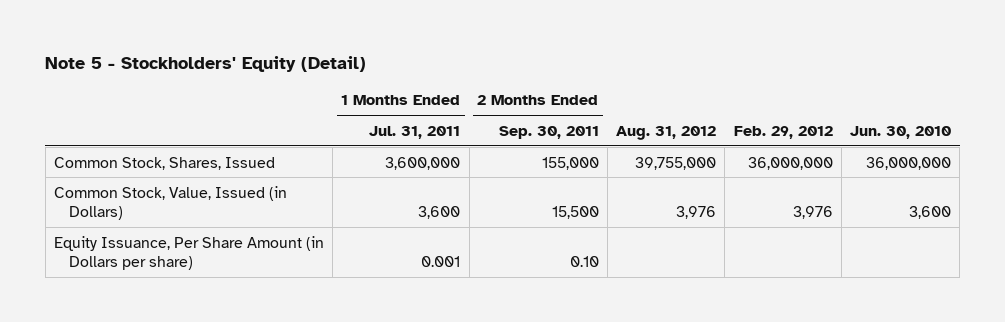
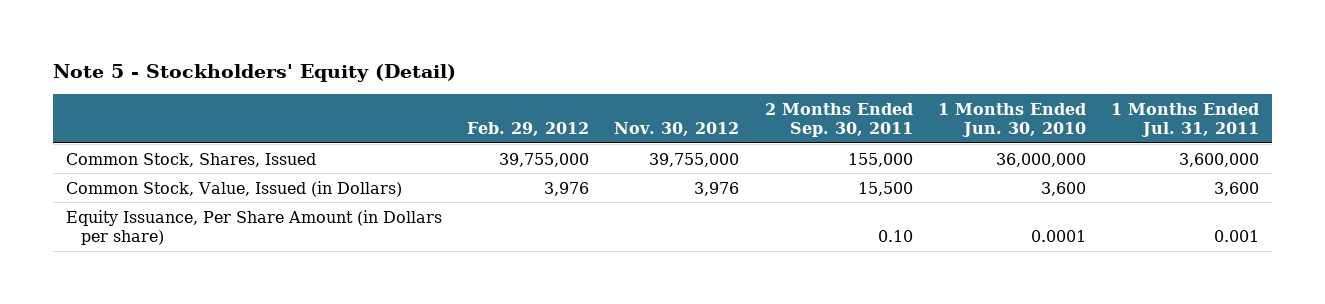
- | 1 Months Ended Jul. 31, 2011 | 2 Months Ended Sep. 30, 2011 | Aug. 31, 2012 | Feb. 29, 2012 | Jun. 30, 2010
+ | Feb. 29, 2012 | Nov. 30, 2012 | 2 Months Ended Sep. 30, 2011 | 1 Months Ended Jun. 30, 2010 | 1 Months Ended Jul. 31, 2011
- Common Stock, Shares, Issued | 3,600,000 | 155,000 | 39,755,000 | 36,000,000 | 36,000,000
+ Common Stock, Shares, Issued | 39,755,000 | 39,755,000 | 155,000 | 36,000,000 | 3,600,000

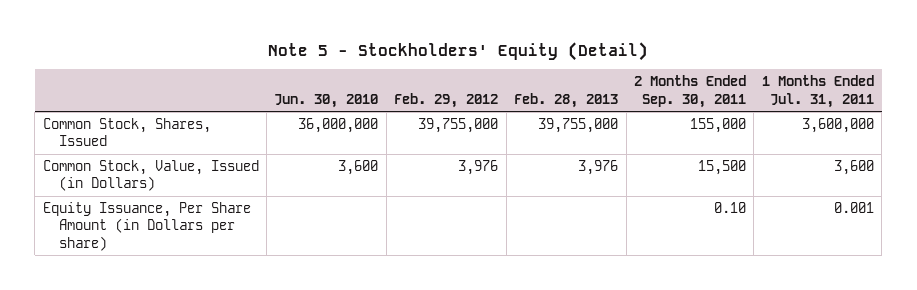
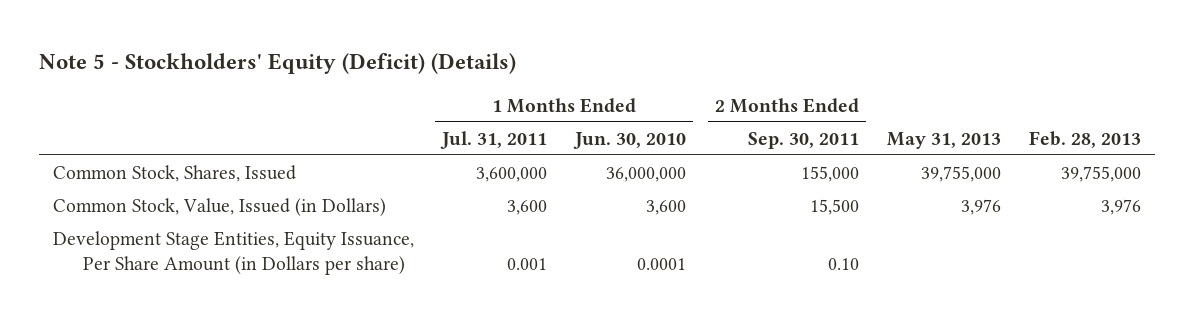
- Note 5 - Stockholders' Equity (Detail)
+ Note 5 - Stockholders' Equity (Deficit) (Details)
- | Jun. 30, 2010 | Feb. 29, 2012 | Feb. 28, 2013 | 2 Months Ended Sep. 30, 2011 | 1 Months Ended Jul. 31, 2011
+ | 1 Months Ended Jul. 31, 2011 | 1 Months Ended Jun. 30, 2010 | 2 Months Ended Sep. 30, 2011 | May 31, 2013 | Feb. 28, 2013
- Equity Issuance, Per Share Amount (in Dollars per share) | | | | 0.10 | 0.001
+ Development Stage Entities, Equity Issuance, Per Share Amount (in Dollars per share) | 0.001 | 0.0001 | 0.10 | |

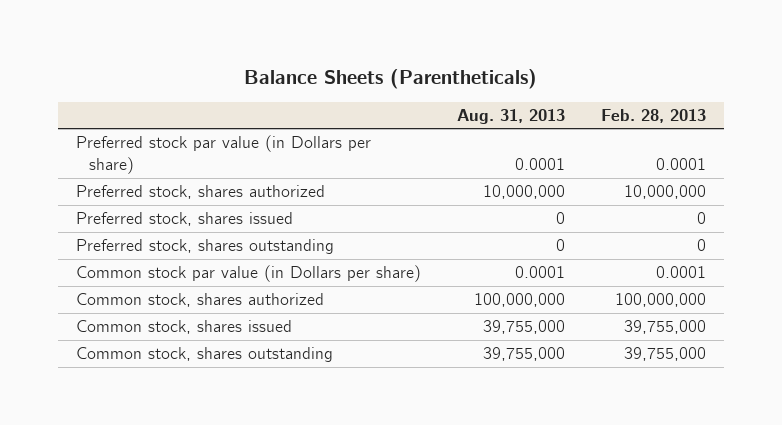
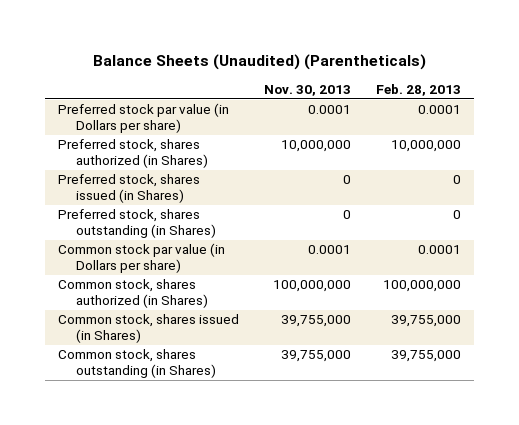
- Balance Sheets (Parentheticals)
+ Balance Sheets (Unaudited) (Parentheticals)
- | Aug. 31, 2013 | Feb. 28, 2013
+ | Nov. 30, 2013 | Feb. 28, 2013
- Preferred stock, shares authorized | 10,000,000 | 10,000,000
- Preferred stock, shares issued | 0 | 0
- Preferred stock, shares outstanding | 0 | 0
+ Preferred stock, shares authorized (in Shares) | 10,000,000 | 10,000,000
+ Preferred stock, shares issued (in Shares) | 0 | 0
+ Preferred stock, shares outstanding (in Shares) | 0 | 0
- Common stock, shares authorized | 100,000,000 | 100,000,000
- Common stock, shares issued | 39,755,000 | 39,755,000
- Common stock, shares outstanding | 39,755,000 | 39,755,000
+ Common stock, shares authorized (in Shares) | 100,000,000 | 100,000,000
+ Common stock, shares issued (in Shares) | 39,755,000 | 39,755,000
+ Common stock, shares outstanding (in Shares) | 39,755,000 | 39,755,000

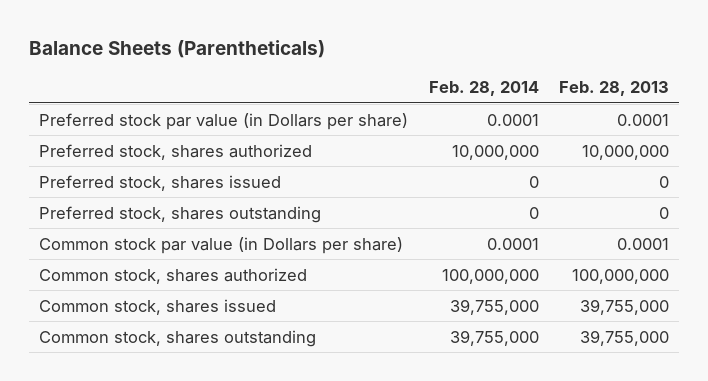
- Balance Sheets (Unaudited) (Parentheticals)
+ Balance Sheets (Parentheticals)
- | Nov. 30, 2013 | Feb. 28, 2013
+ | Feb. 28, 2014 | Feb. 28, 2013
- Preferred stock, shares authorized (in Shares) | 10,000,000 | 10,000,000
- Preferred stock, shares issued (in Shares) | 0 | 0
- Preferred stock, shares outstanding (in Shares) | 0 | 0
+ Preferred stock, shares authorized | 10,000,000 | 10,000,000
+ Preferred stock, shares issued | 0 | 0
+ Preferred stock, shares outstanding | 0 | 0
- Common stock, shares authorized (in Shares) | 100,000,000 | 100,000,000
- Common stock, shares issued (in Shares) | 39,755,000 | 39,755,000
- Common stock, shares outstanding (in Shares) | 39,755,000 | 39,755,000
+ Common stock, shares authorized | 100,000,000 | 100,000,000
+ Common stock, shares issued | 39,755,000 | 39,755,000
+ Common stock, shares outstanding | 39,755,000 | 39,755,000

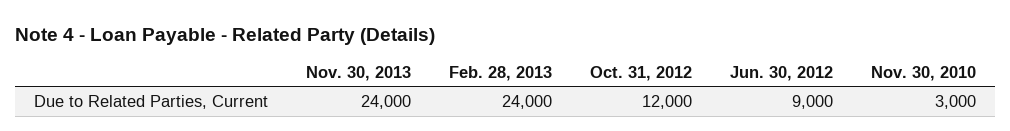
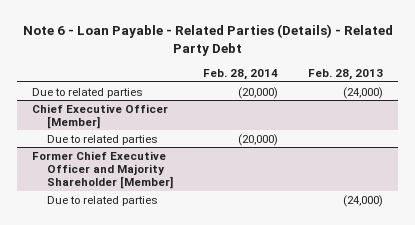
- Note 4 - Loan Payable - Related Party (Details)
+ Note 6 - Loan Payable - Related Parties (Details) - Related Party Debt
- | Nov. 30, 2013 | Feb. 28, 2013 | Oct. 31, 2012 | Jun. 30, 2012 | Nov. 30, 2010
+ | Feb. 28, 2014 | Feb. 28, 2013
- Due to Related Parties, Current | 24,000 | 24,000 | 12,000 | 9,000 | 3,000
+ Due to related parties | (20,000) | (24,000)
+ Chief Executive Officer [Member]
+ Due to related parties | (20,000) |
+ Former Chief Executive Officer and Majority Shareholder [Member]
+ Due to related parties | | (24,000)

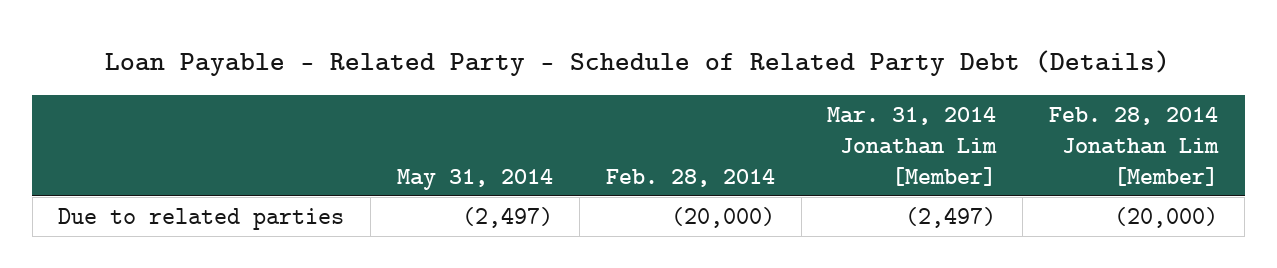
- Note 6 - Loan Payable - Related Parties (Details) - Related Party Debt
+ Loan Payable - Related Party - Schedule of Related Party Debt (Details)
- | Feb. 28, 2014 | Feb. 28, 2013
+ | May 31, 2014 | Feb. 28, 2014 | Mar. 31, 2014 Jonathan Lim [Member] | Feb. 28, 2014 Jonathan Lim [Member]
- Chief Executive Officer [Member]
- Due to related parties | (20,000) |
- Former Chief Executive Officer and Majority Shareholder [Member]
- Due to related parties | | (24,000)

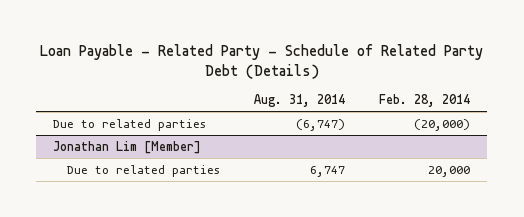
- | May 31, 2014 | Feb. 28, 2014 | Mar. 31, 2014 Jonathan Lim [Member] | Feb. 28, 2014 Jonathan Lim [Member]
+ | Aug. 31, 2014 | Feb. 28, 2014
+ Jonathan Lim [Member]
+ Due to related parties | 6,747 | 20,000

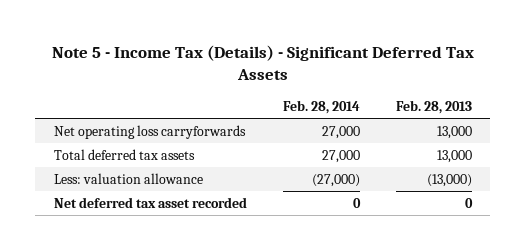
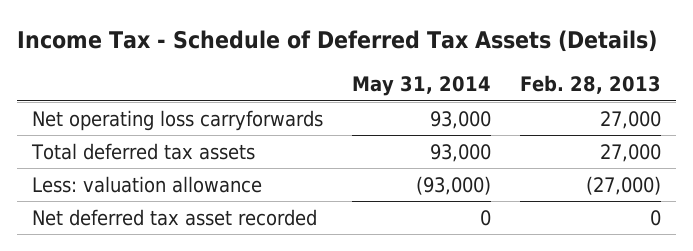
- Note 5 - Income Tax (Details) - Significant Deferred Tax Assets
+ Income Tax - Schedule of Deferred Tax Assets (Details)
- | Feb. 28, 2014 | Feb. 28, 2013
+ | May 31, 2014 | Feb. 28, 2013
- Net operating loss carryforwards | 27,000 | 13,000
- Total deferred tax assets | 27,000 | 13,000
- Less: valuation allowance | (27,000) | (13,000)
+ Net operating loss carryforwards | 93,000 | 27,000
+ Total deferred tax assets | 93,000 | 27,000
+ Less: valuation allowance | (93,000) | (27,000)

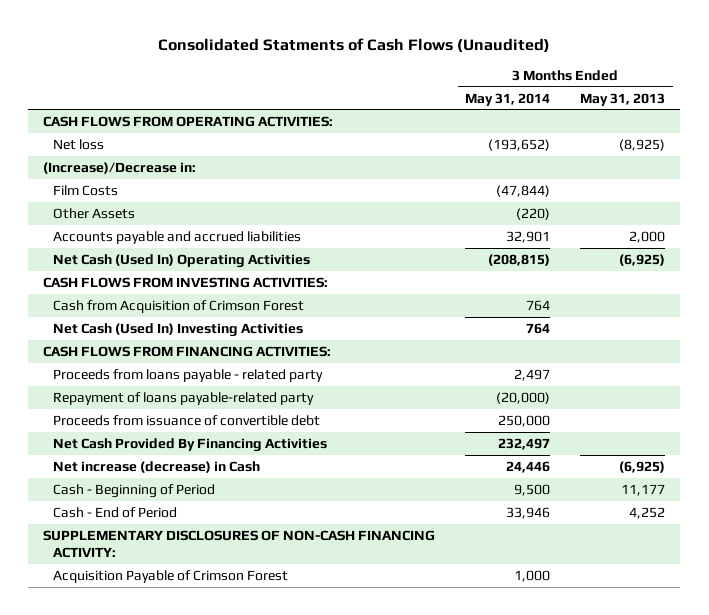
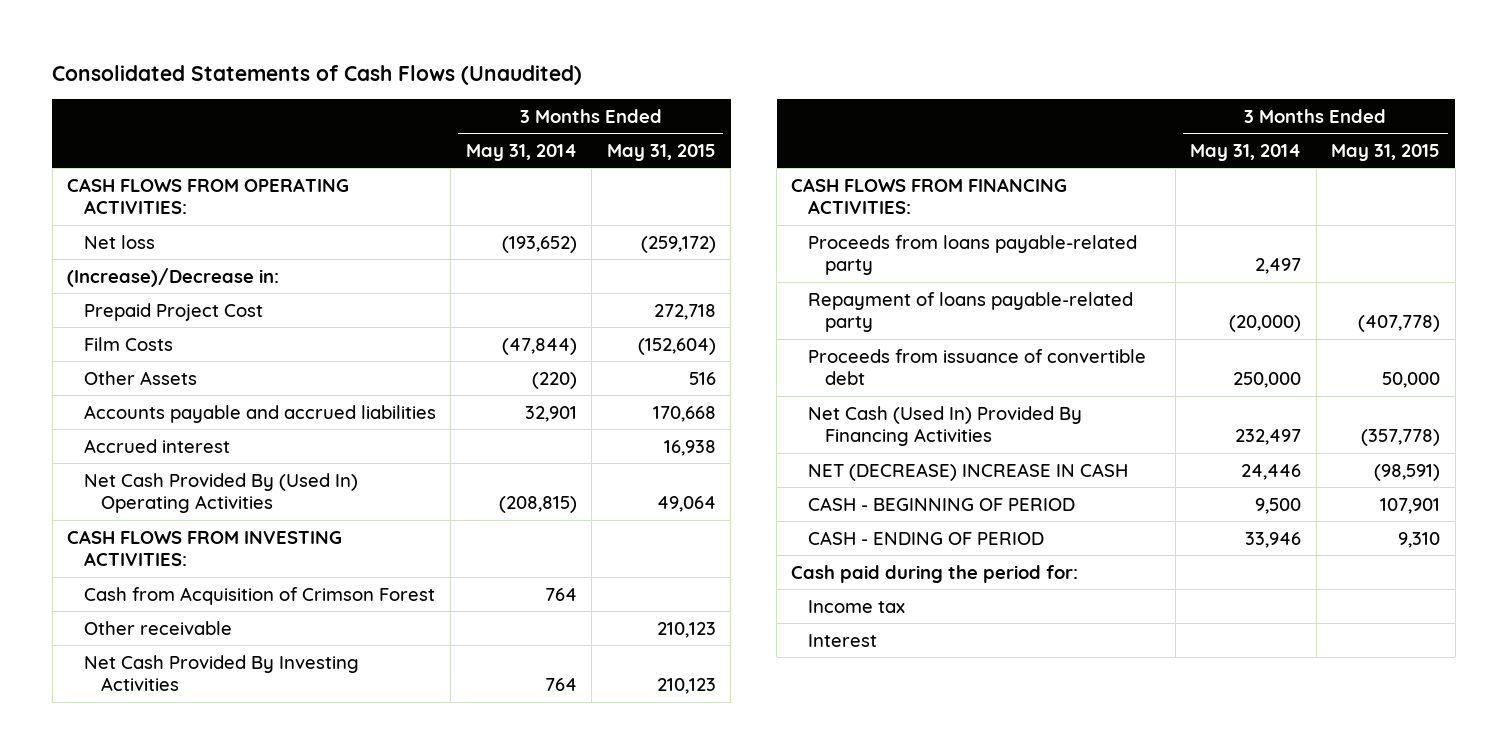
- Consolidated Statments of Cash Flows (Unaudited)
+ Consolidated Statements of Cash Flows (Unaudited)
- | 3 Months Ended May 31, 2014 | 3 Months Ended May 31, 2013
+ | 3 Months Ended May 31, 2014 | 3 Months Ended May 31, 2015
+ Prepaid Project Cost | | 272,718
- Net Cash (Used In) Operating Activities | (208,815) | (6,925)
+ Accrued interest | | 16,938
+ Net Cash Provided By (Used In) Operating Activities | (208,815) | 49,064
- Net Cash (Used In) Investing Activities | 764 |
+ Other receivable | | 210,123
+ Net Cash Provided By Investing Activities | 764 | 210,123
- Proceeds from loans payable - related party | 2,497 |
+ Proceeds from loans payable-related party | 2,497 |
- Net Cash Provided By Financing Activities | 232,497 |
- Net increase (decrease) in Cash | 24,446 | (6,925)
- Cash - Beginning of Period | 9,500 | 11,177
- Cash - End of Period | 33,946 | 4,252
- SUPPLEMENTARY DISCLOSURES OF NON-CASH FINANCING ACTIVITY:
- Acquisition Payable of Crimson Forest | 1,000 |
+ Net Cash (Used In) Provided By Financing Activities | 232,497 | (357,778)
+ NET (DECREASE) INCREASE IN CASH | 24,446 | (98,591)
+ CASH - BEGINNING OF PERIOD | 9,500 | 107,901
+ CASH - ENDING OF PERIOD | 33,946 | 9,310
+ Cash paid during the period for:
+ Income tax
+ Interest

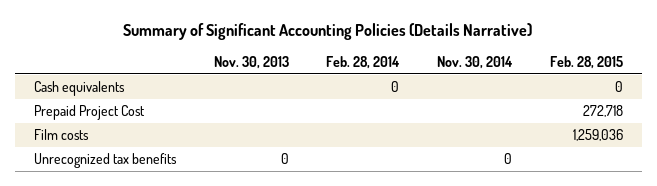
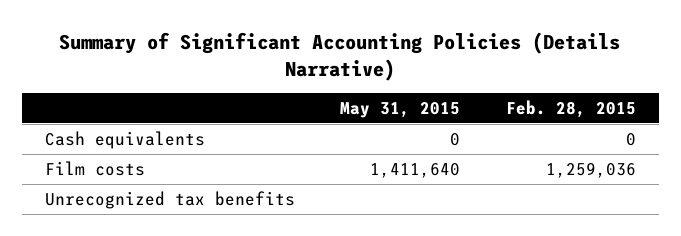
- | Nov. 30, 2013 | Feb. 28, 2014 | Nov. 30, 2014 | Feb. 28, 2015
+ | May 31, 2015 | Feb. 28, 2015
- Prepaid Project Cost | | | | 272,718

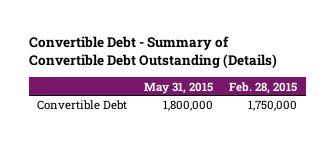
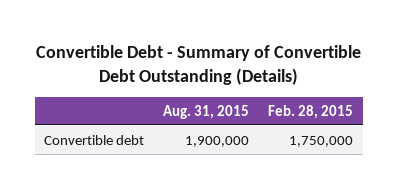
- | May 31, 2015 | Feb. 28, 2015
+ | Aug. 31, 2015 | Feb. 28, 2015
- Convertible Debt | 1,800,000 | 1,750,000
+ Convertible debt | 1,900,000 | 1,750,000

